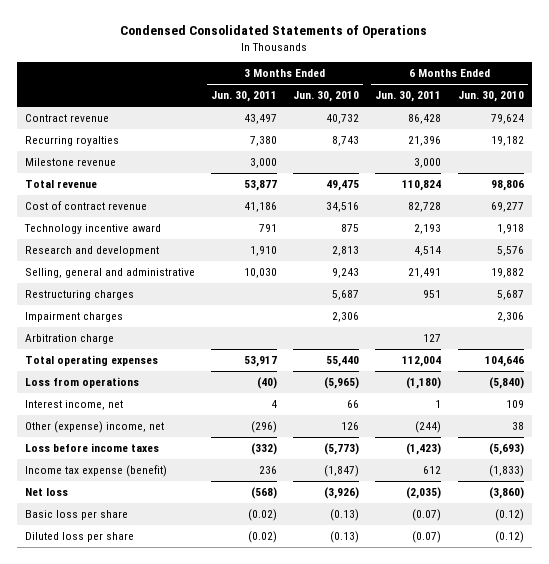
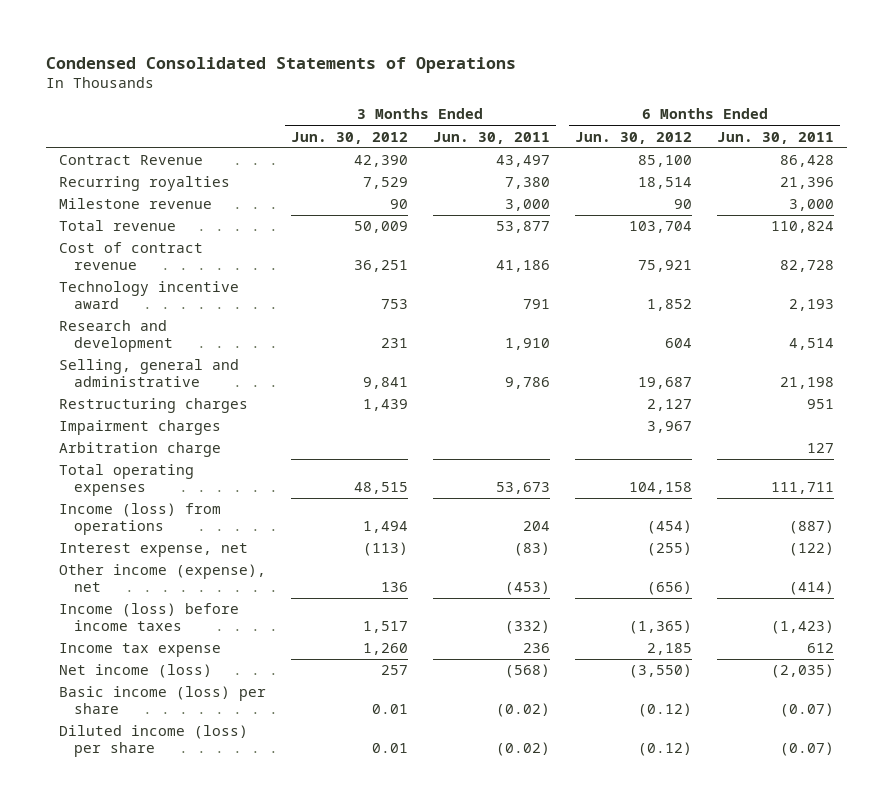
- | 3 Months Ended Jun. 30, 2011 | 3 Months Ended Jun. 30, 2010 | 6 Months Ended Jun. 30, 2011 | 6 Months Ended Jun. 30, 2010
+ | 3 Months Ended Jun. 30, 2012 | 3 Months Ended Jun. 30, 2011 | 6 Months Ended Jun. 30, 2012 | 6 Months Ended Jun. 30, 2011
- Contract revenue | 43,497 | 40,732 | 86,428 | 79,624
+ Contract Revenue | 42,390 | 43,497 | 85,100 | 86,428
- Selling, general and administrative | 10,030 | 9,243 | 21,491 | 19,882
+ Selling, general and administrative | 9,841 | 9,786 | 19,687 | 21,198
- Total operating expenses | 53,917 | 55,440 | 112,004 | 104,646
- Loss from operations | (40) | (5,965) | (1,180) | (5,840)
- Interest income, net | 4 | 66 | 1 | 109
- Other (expense) income, net | (296) | 126 | (244) | 38
- Loss before income taxes | (332) | (5,773) | (1,423) | (5,693)
- Income tax expense (benefit) | 236 | (1,847) | 612 | (1,833)
- Net loss | (568) | (3,926) | (2,035) | (3,860)
- Basic loss per share | (0.02) | (0.13) | (0.07) | (0.12)
- Diluted loss per share | (0.02) | (0.13) | (0.07) | (0.12)
+ Total operating expenses | 48,515 | 53,673 | 104,158 | 111,711
+ Income (loss) from operations | 1,494 | 204 | (454) | (887)
+ Interest expense, net | (113) | (83) | (255) | (122)
+ Other income (expense), net | 136 | (453) | (656) | (414)
+ Income (loss) before income taxes | 1,517 | (332) | (1,365) | (1,423)
+ Income tax expense | 1,260 | 236 | 2,185 | 612
+ Net income (loss) | 257 | (568) | (3,550) | (2,035)
+ Basic income (loss) per share | 0.01 | (0.02) | (0.12) | (0.07)
+ Diluted income (loss) per share | 0.01 | (0.02) | (0.12) | (0.07)

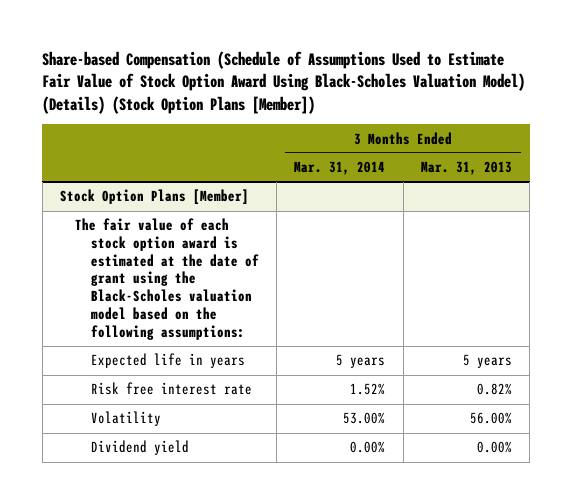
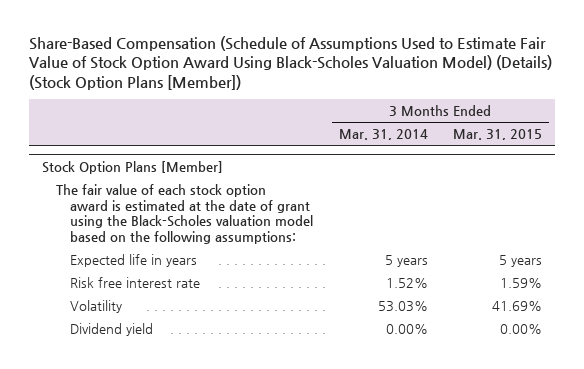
- Share-based Compensation (Schedule of Assumptions Used to Estimate Fair Value of Stock Option Award Using Black-Scholes Valuation Model) (Details) (Stock Option Plans [Member])
+ Share-Based Compensation (Schedule of Assumptions Used to Estimate Fair Value of Stock Option Award Using Black-Scholes Valuation Model) (Details) (Stock Option Plans [Member])
- | 3 Months Ended Mar. 31, 2014 | 3 Months Ended Mar. 31, 2013
+ | 3 Months Ended Mar. 31, 2014 | 3 Months Ended Mar. 31, 2015
@ Stock Option Plans [Member]
- Volatility | 53.00% | 56.00%
+ Volatility | 53.03% | 41.69%

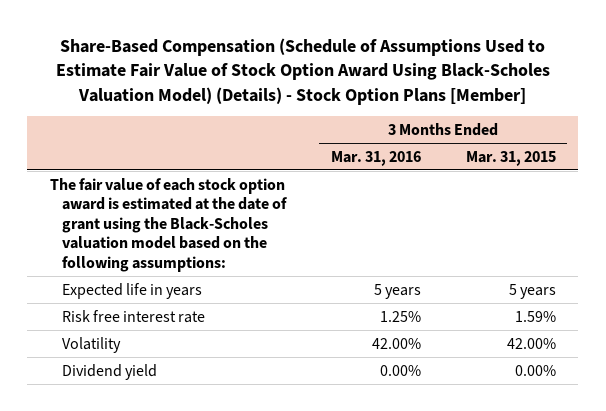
- Share-Based Compensation (Schedule of Assumptions Used to Estimate Fair Value of Stock Option Award Using Black-Scholes Valuation Model) (Details) (Stock Option Plans [Member])
+ Share-Based Compensation (Schedule of Assumptions Used to Estimate Fair Value of Stock Option Award Using Black-Scholes Valuation Model) (Details) - Stock Option Plans [Member]
- | 3 Months Ended Mar. 31, 2014 | 3 Months Ended Mar. 31, 2015
+ | 3 Months Ended Mar. 31, 2016 | 3 Months Ended Mar. 31, 2015
- Stock Option Plans [Member]
- Volatility | 53.03% | 41.69%
+ Volatility | 42.00% | 42.00%

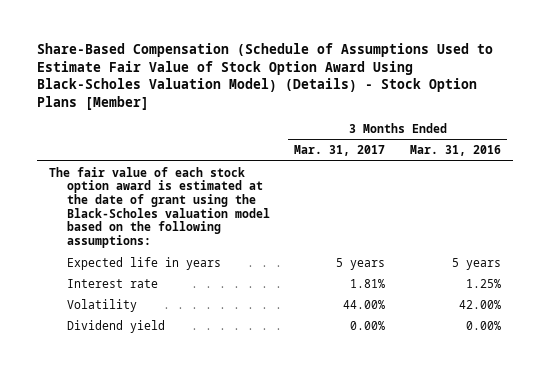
- | 3 Months Ended Mar. 31, 2016 | 3 Months Ended Mar. 31, 2015
+ | 3 Months Ended Mar. 31, 2017 | 3 Months Ended Mar. 31, 2016
- Risk free interest rate | 1.25% | 1.59%
+ Interest rate | 1.81% | 1.25%

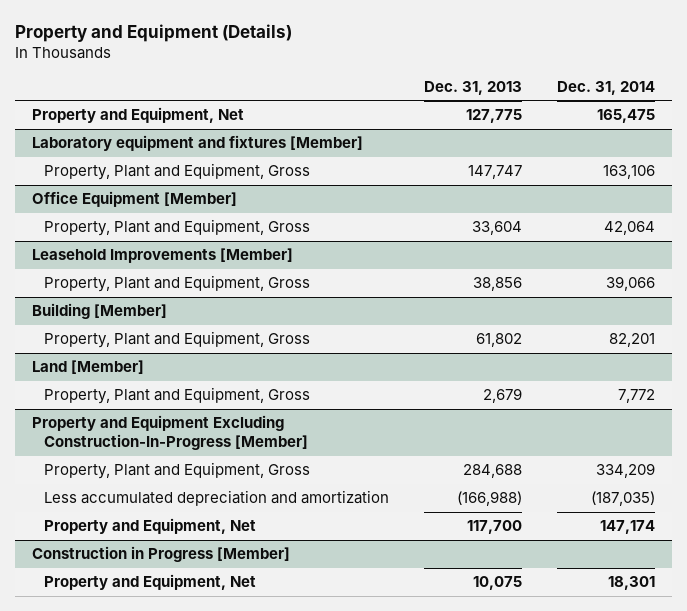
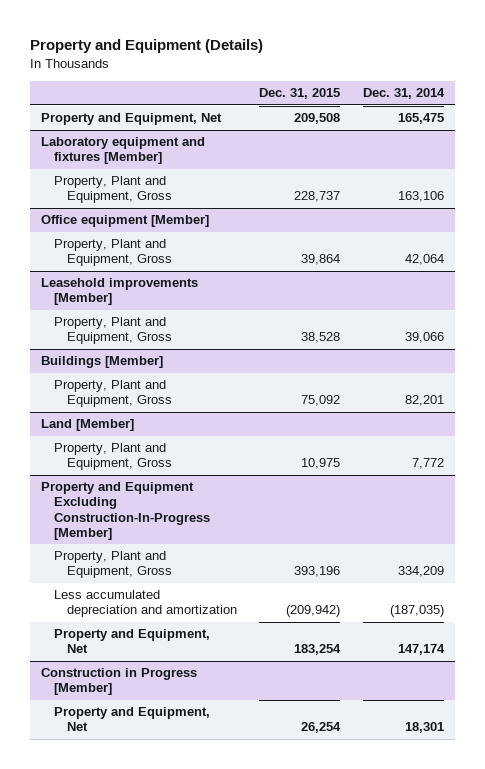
- | Dec. 31, 2013 | Dec. 31, 2014
+ | Dec. 31, 2015 | Dec. 31, 2014
- Office Equipment [Member]
+ Office equipment [Member]
- Leasehold Improvements [Member]
+ Leasehold improvements [Member]
- Building [Member]
+ Buildings [Member]

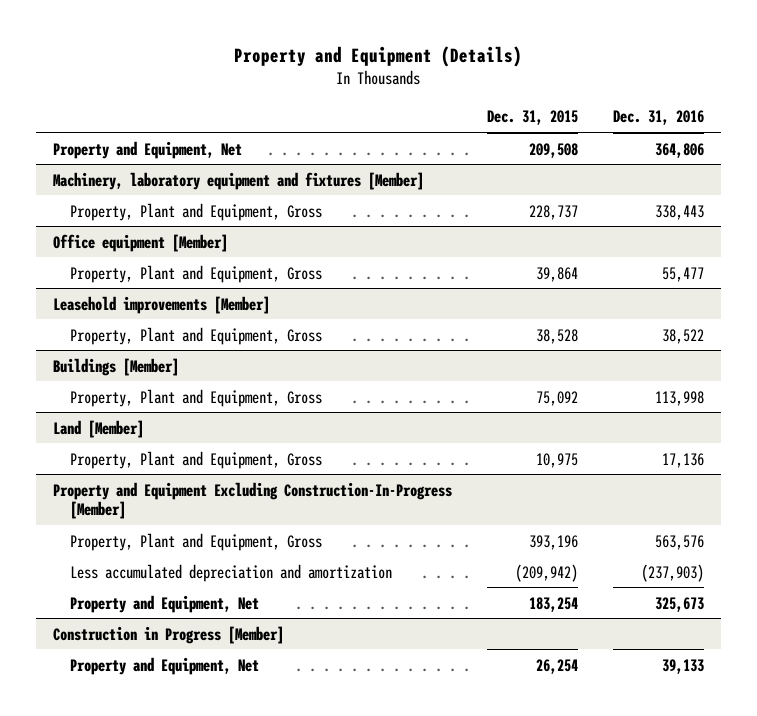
- | Dec. 31, 2015 | Dec. 31, 2014
+ | Dec. 31, 2015 | Dec. 31, 2016
- Laboratory equipment and fixtures [Member]
+ Machinery, laboratory equipment and fixtures [Member]

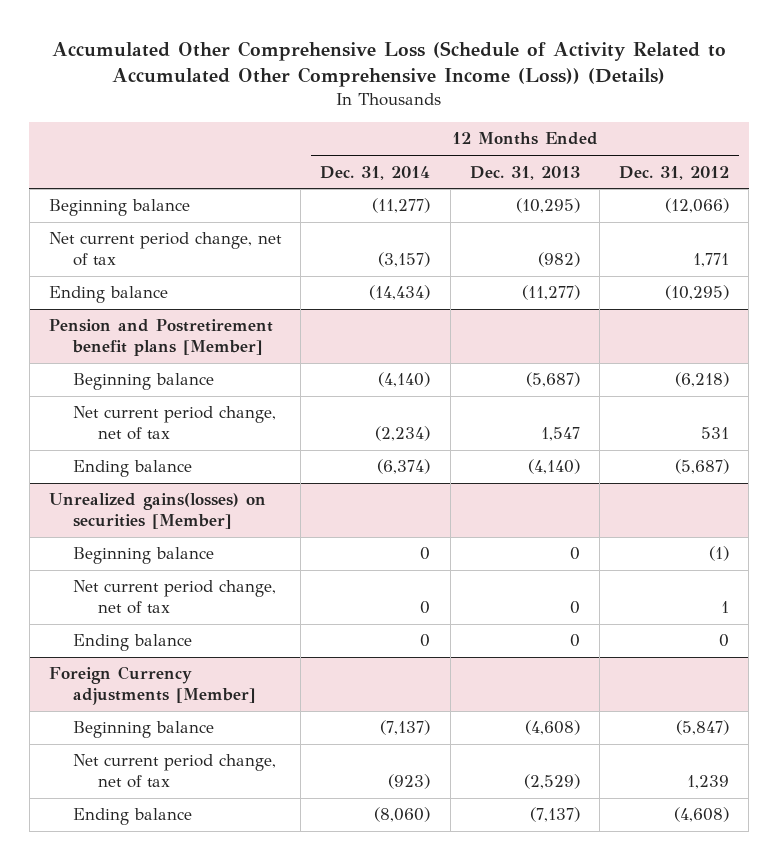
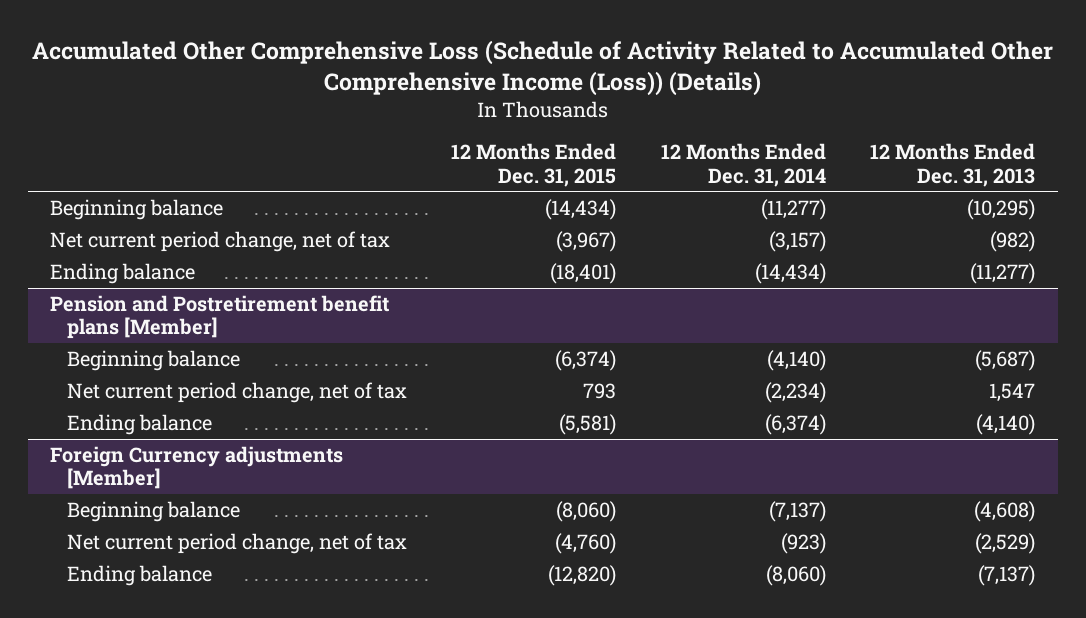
- | 12 Months Ended Dec. 31, 2014 | 12 Months Ended Dec. 31, 2013 | 12 Months Ended Dec. 31, 2012
+ | 12 Months Ended Dec. 31, 2015 | 12 Months Ended Dec. 31, 2014 | 12 Months Ended Dec. 31, 2013
- Unrealized gains(losses) on securities [Member]
- Beginning balance | 0 | 0 | (1)
- Net current period change, net of tax | 0 | 0 | 1
- Ending balance | 0 | 0 | 0

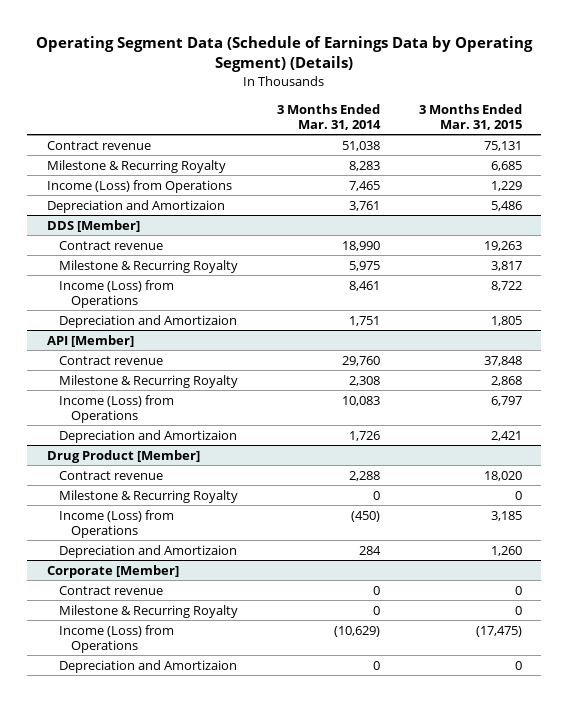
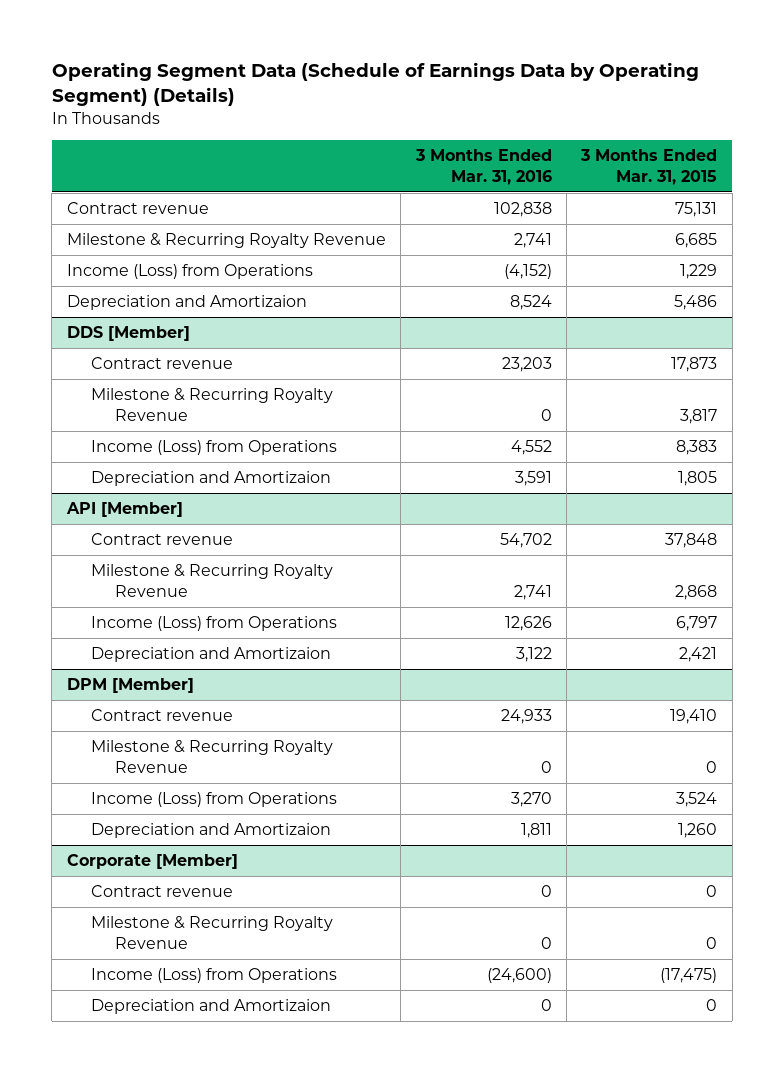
- | 3 Months Ended Mar. 31, 2014 | 3 Months Ended Mar. 31, 2015
+ | 3 Months Ended Mar. 31, 2016 | 3 Months Ended Mar. 31, 2015
- Milestone & Recurring Royalty | 8,283 | 6,685
+ Milestone & Recurring Royalty Revenue | 2,741 | 6,685
@ DDS [Member]
- Contract revenue | 18,990 | 19,263
- Milestone & Recurring Royalty | 5,975 | 3,817
- Income (Loss) from Operations | 8,461 | 8,722
+ Contract revenue | 23,203 | 17,873
+ Milestone & Recurring Royalty Revenue | 0 | 3,817
+ Income (Loss) from Operations | 4,552 | 8,383
@ API [Member]
- Milestone & Recurring Royalty | 2,308 | 2,868
+ Milestone & Recurring Royalty Revenue | 2,741 | 2,868
- Drug Product [Member]
- Contract revenue | 2,288 | 18,020
- Milestone & Recurring Royalty | 0 | 0
- Income (Loss) from Operations | (450) | 3,185
+ DPM [Member]
+ Contract revenue | 24,933 | 19,410
+ Milestone & Recurring Royalty Revenue | 0 | 0
+ Income (Loss) from Operations | 3,270 | 3,524
@ Corporate [Member]
- Milestone & Recurring Royalty | 0 | 0
+ Milestone & Recurring Royalty Revenue | 0 | 0

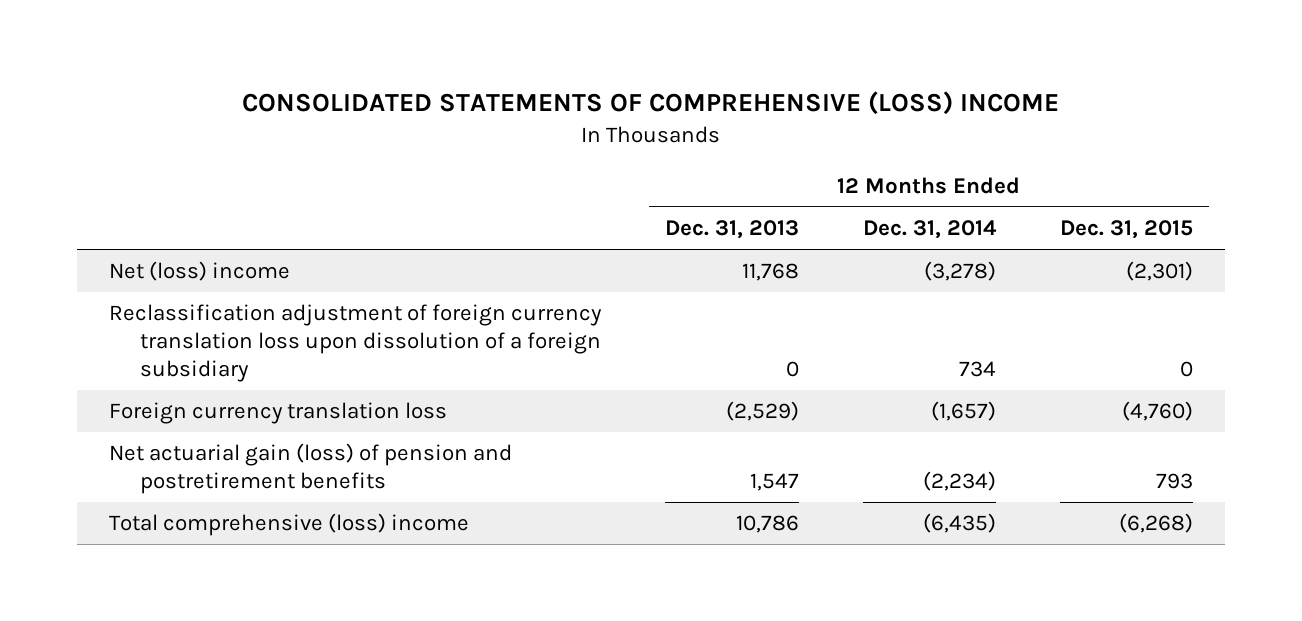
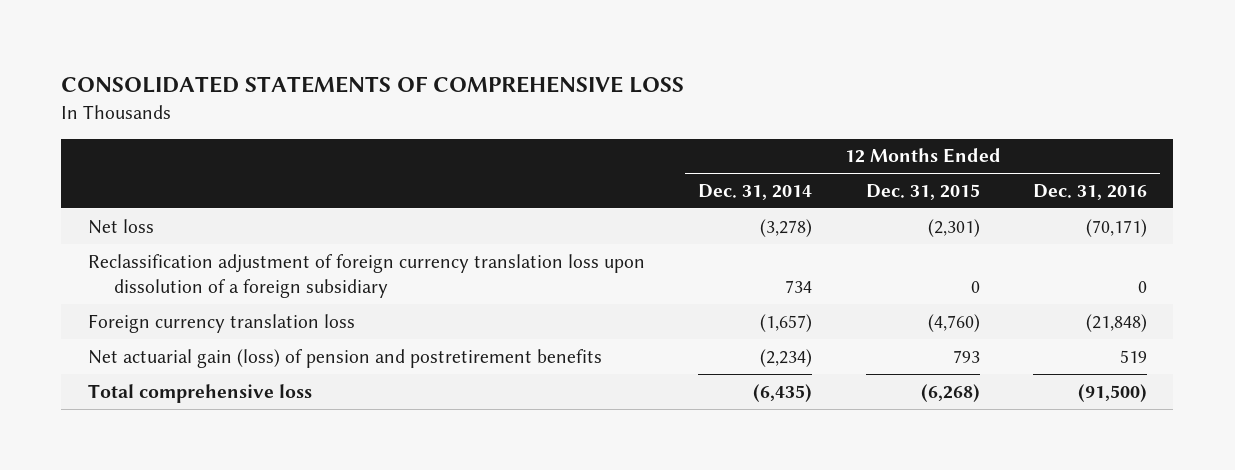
- CONSOLIDATED STATEMENTS OF COMPREHENSIVE (LOSS) INCOME
+ CONSOLIDATED STATEMENTS OF COMPREHENSIVE LOSS
- | 12 Months Ended Dec. 31, 2013 | 12 Months Ended Dec. 31, 2014 | 12 Months Ended Dec. 31, 2015
+ | 12 Months Ended Dec. 31, 2014 | 12 Months Ended Dec. 31, 2015 | 12 Months Ended Dec. 31, 2016
- Net (loss) income | 11,768 | (3,278) | (2,301)
+ Net loss | (3,278) | (2,301) | (70,171)
- Total comprehensive (loss) income | 10,786 | (6,435) | (6,268)
+ Total comprehensive loss | (6,435) | (6,268) | (91,500)

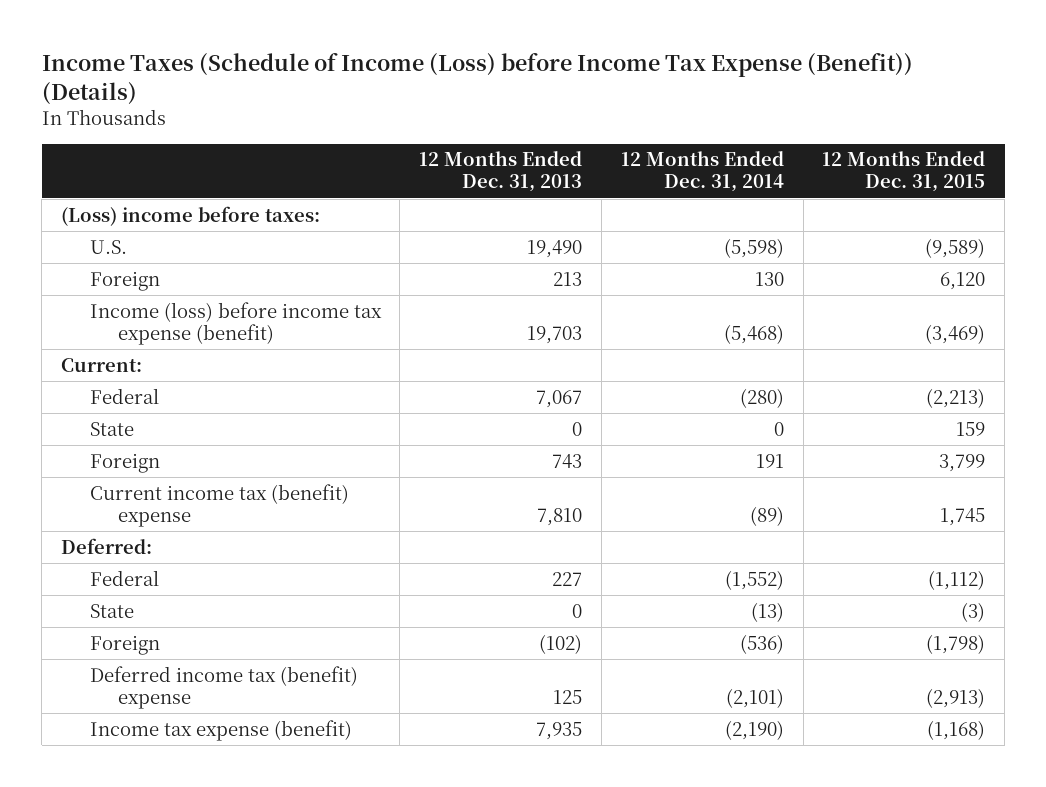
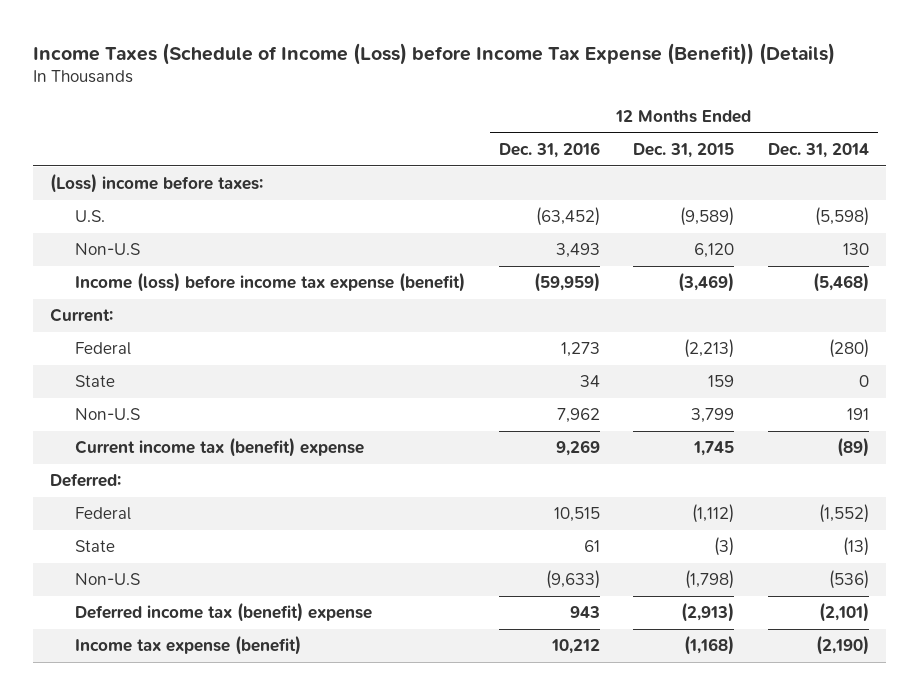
- | 12 Months Ended Dec. 31, 2013 | 12 Months Ended Dec. 31, 2014 | 12 Months Ended Dec. 31, 2015
+ | 12 Months Ended Dec. 31, 2016 | 12 Months Ended Dec. 31, 2015 | 12 Months Ended Dec. 31, 2014
- Foreign | 213 | 130 | 6,120
+ Non-U.S | 3,493 | 6,120 | 130
- Foreign | 743 | 191 | 3,799
+ Non-U.S | 7,962 | 3,799 | 191
- Foreign | (102) | (536) | (1,798)
+ Non-U.S | (9,633) | (1,798) | (536)

